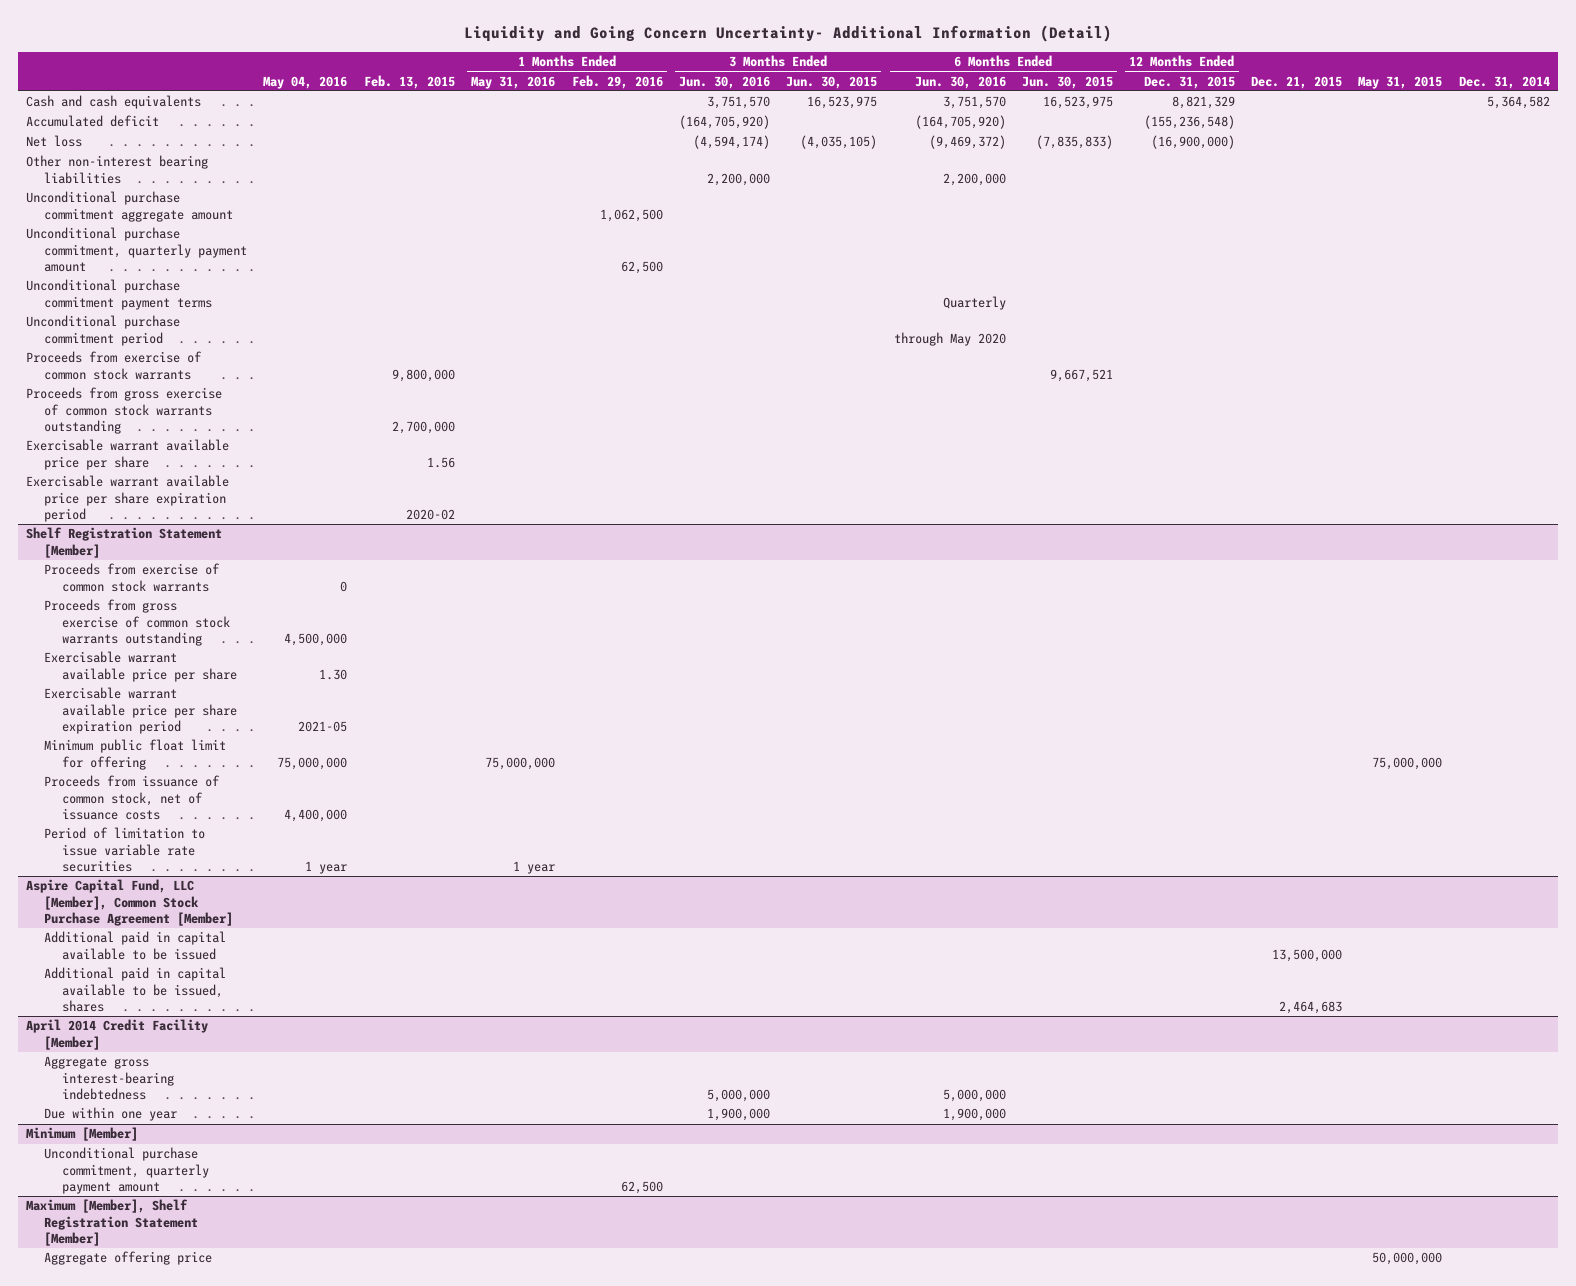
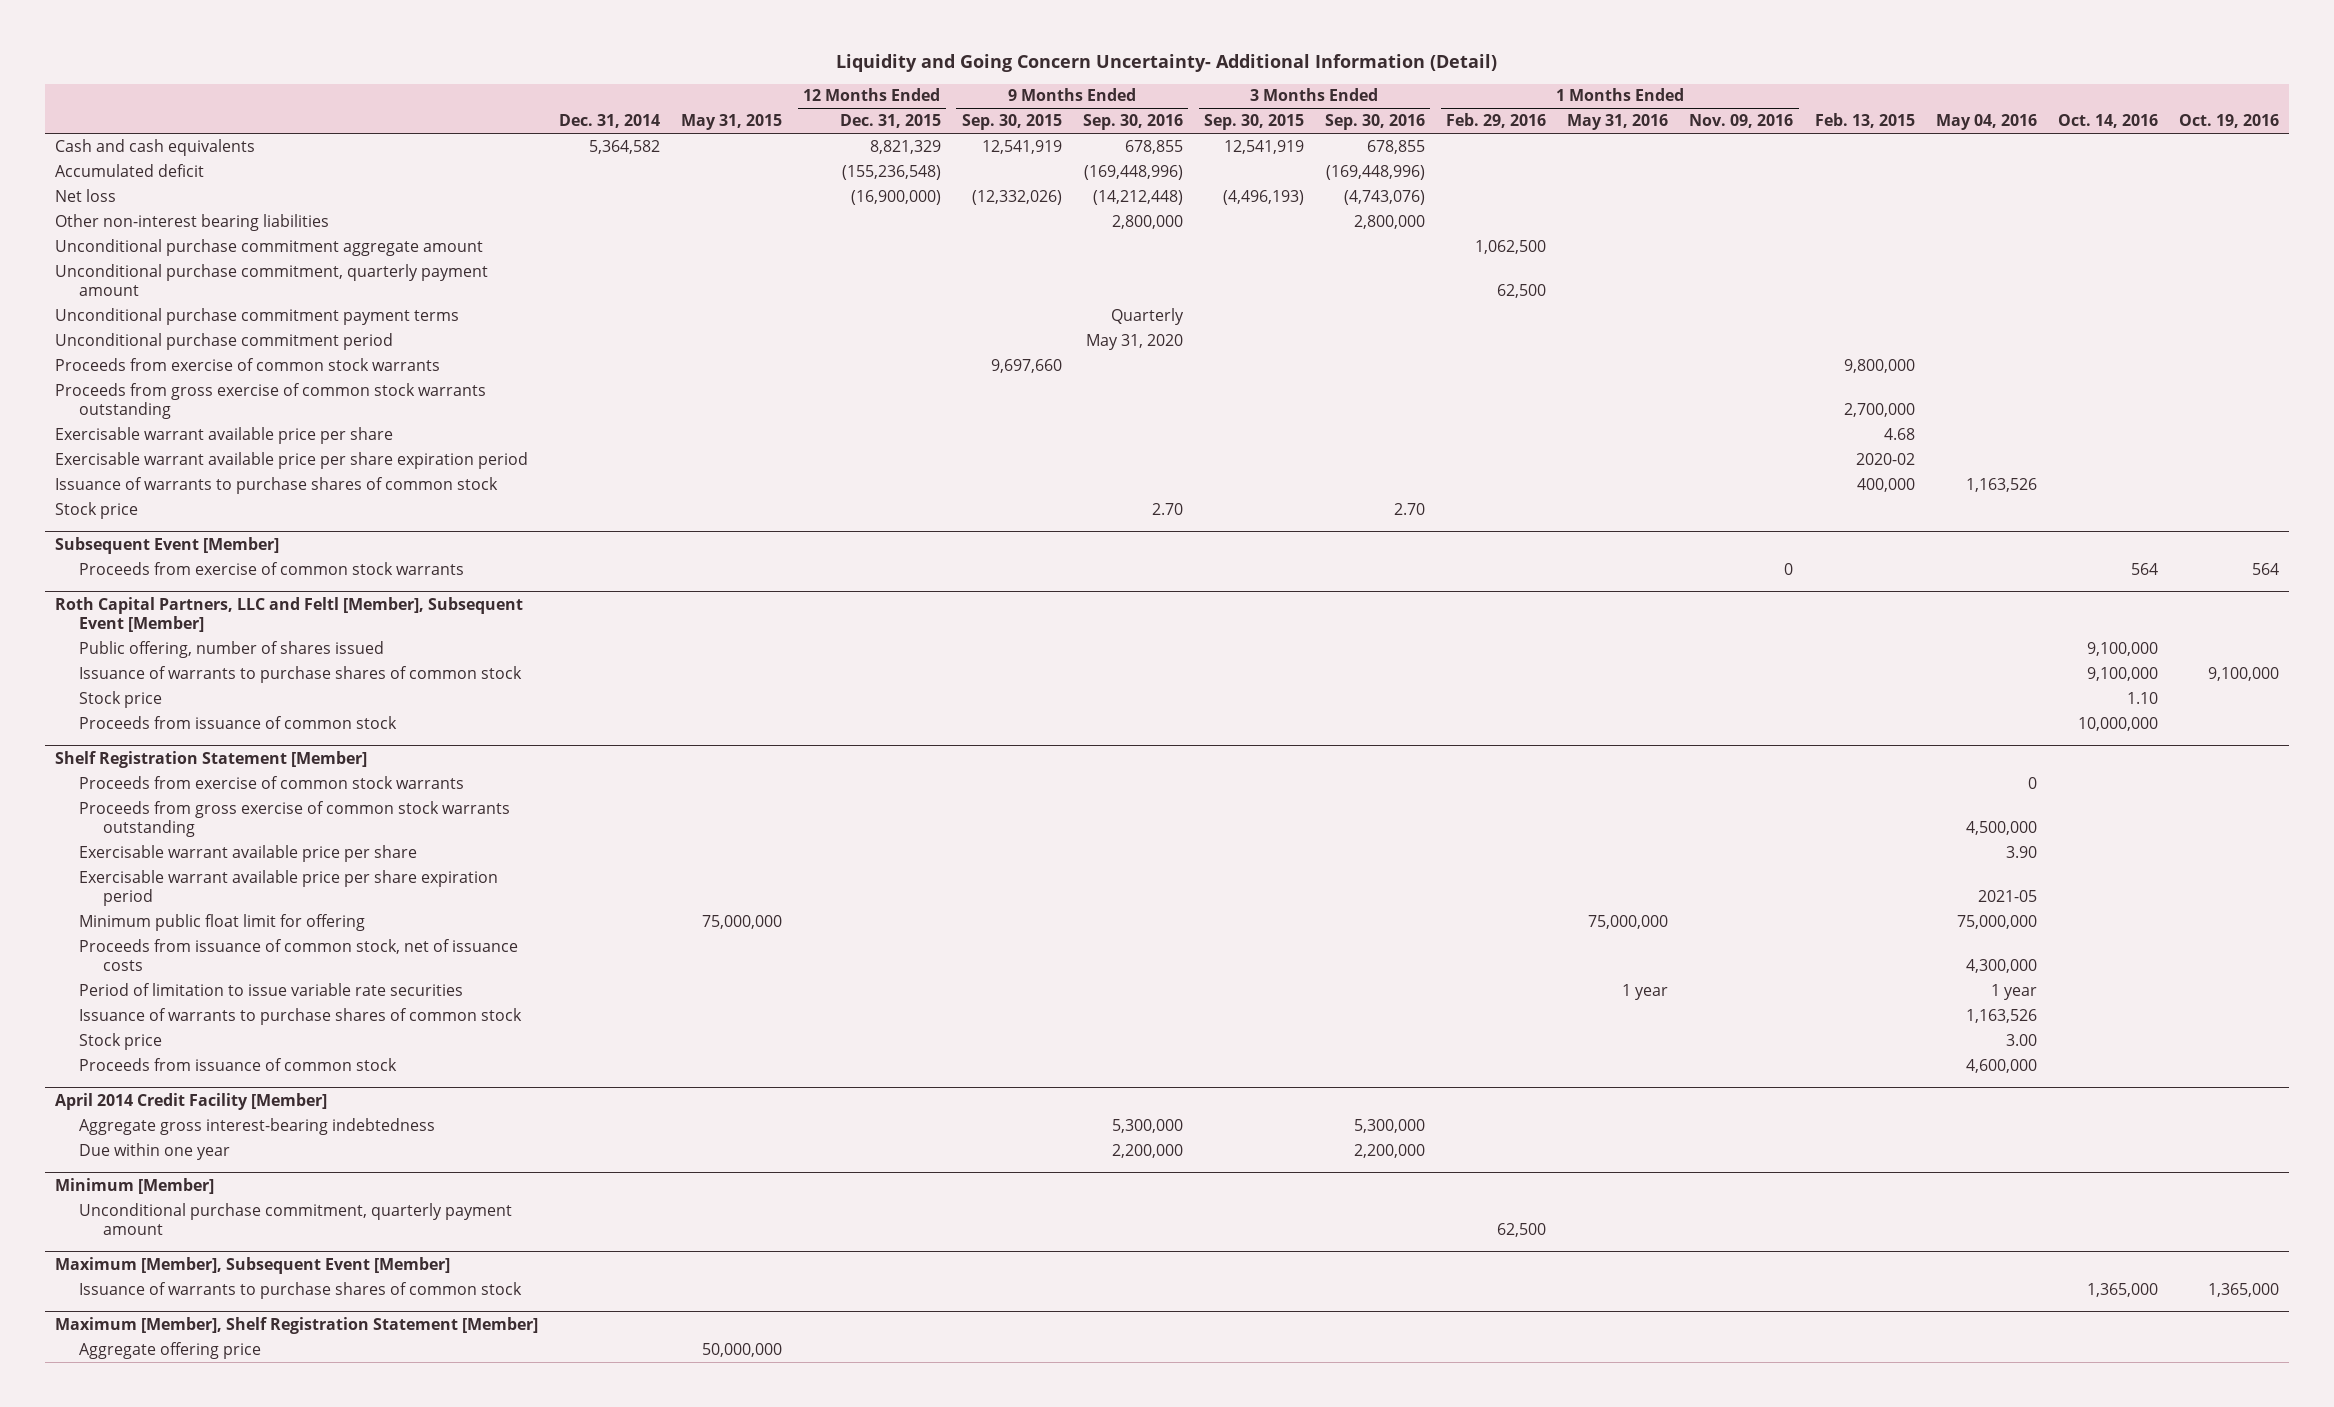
- | May 04, 2016 | Feb. 13, 2015 | 1 Months Ended May 31, 2016 | 1 Months Ended Feb. 29, 2016 | 3 Months Ended Jun. 30, 2016 | 3 Months Ended Jun. 30, 2015 | 6 Months Ended Jun. 30, 2016 | 6 Months Ended Jun. 30, 2015 | 12 Months Ended Dec. 31, 2015 | Dec. 21, 2015 | May 31, 2015 | Dec. 31, 2014
+ | Dec. 31, 2014 | May 31, 2015 | 12 Months Ended Dec. 31, 2015 | 9 Months Ended Sep. 30, 2015 | 9 Months Ended Sep. 30, 2016 | 3 Months Ended Sep. 30, 2015 | 3 Months Ended Sep. 30, 2016 | 1 Months Ended Feb. 29, 2016 | 1 Months Ended May 31, 2016 | 1 Months Ended Nov. 09, 2016 | Feb. 13, 2015 | May 04, 2016 | Oct. 14, 2016 | Oct. 19, 2016
- Exercisable warrant available price per share | | 1.56 | | | | | | | | | |
+ Exercisable warrant available price per share | | | | | | | | | | | 4.68 | | |
+ Issuance of warrants to purchase shares of common stock | | | | | | | | | | | 400,000 | 1,163,526 | |
+ Stock price | | | | | 2.70 | | 2.70 | | | | | | |
+ Subsequent Event [Member]
+ Proceeds from exercise of common stock warrants | | | | | | | | | | 0 | | | 564 | 564
+ Roth Capital Partners, LLC and Feltl [Member], Subsequent Event [Member]
+ Public offering, number of shares issued | | | | | | | | | | | | | 9,100,000 |
+ Issuance of warrants to purchase shares of common stock | | | | | | | | | | | | | 9,100,000 | 9,100,000
+ Stock price | | | | | | | | | | | | | 1.10 |
+ Proceeds from issuance of common stock | | | | | | | | | | | | | 10,000,000 |
@ Shelf Registration Statement [Member]
- Exercisable warrant available price per share | 1.30 | | | | | | | | | | |
+ Exercisable warrant available price per share | | | | | | | | | | | | 3.90 | |
- Proceeds from issuance of common stock, net of issuance costs | 4,400,000 | | | | | | | | | | |
+ Proceeds from issuance of common stock, net of issuance costs | | | | | | | | | | | | 4,300,000 | |
- Aspire Capital Fund, LLC [Member], Common Stock Purchase Agreement [Member]
- Additional paid in capital available to be issued | | | | | | | | | | 13,500,000 | |
- Additional paid in capital available to be issued, shares | | | | | | | | | | 2,464,683 | |
@ Shelf Registration Statement [Member]
+ Issuance of warrants to purchase shares of common stock | | | | | | | | | | | | 1,163,526 | |
+ Stock price | | | | | | | | | | | | 3.00 | |
+ Proceeds from issuance of common stock | | | | | | | | | | | | 4,600,000 | |
+ Maximum [Member], Subsequent Event [Member]
+ Issuance of warrants to purchase shares of common stock | | | | | | | | | | | | | 1,365,000 | 1,365,000

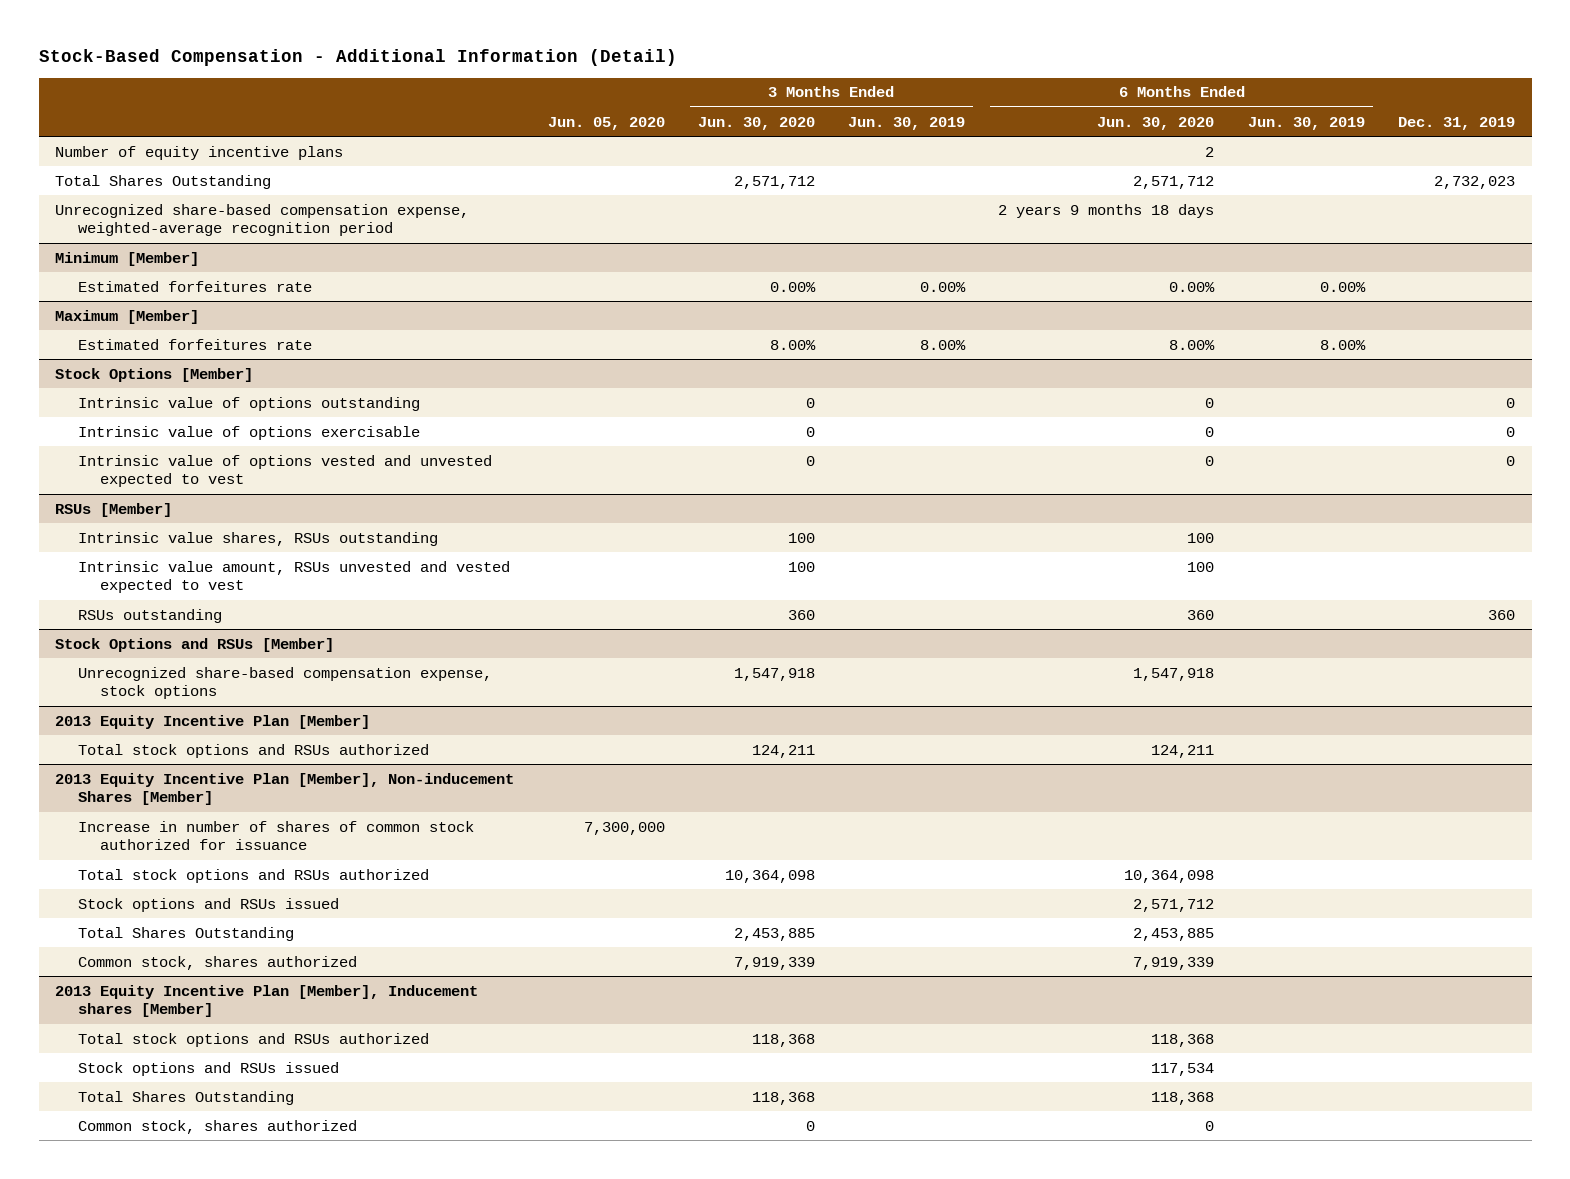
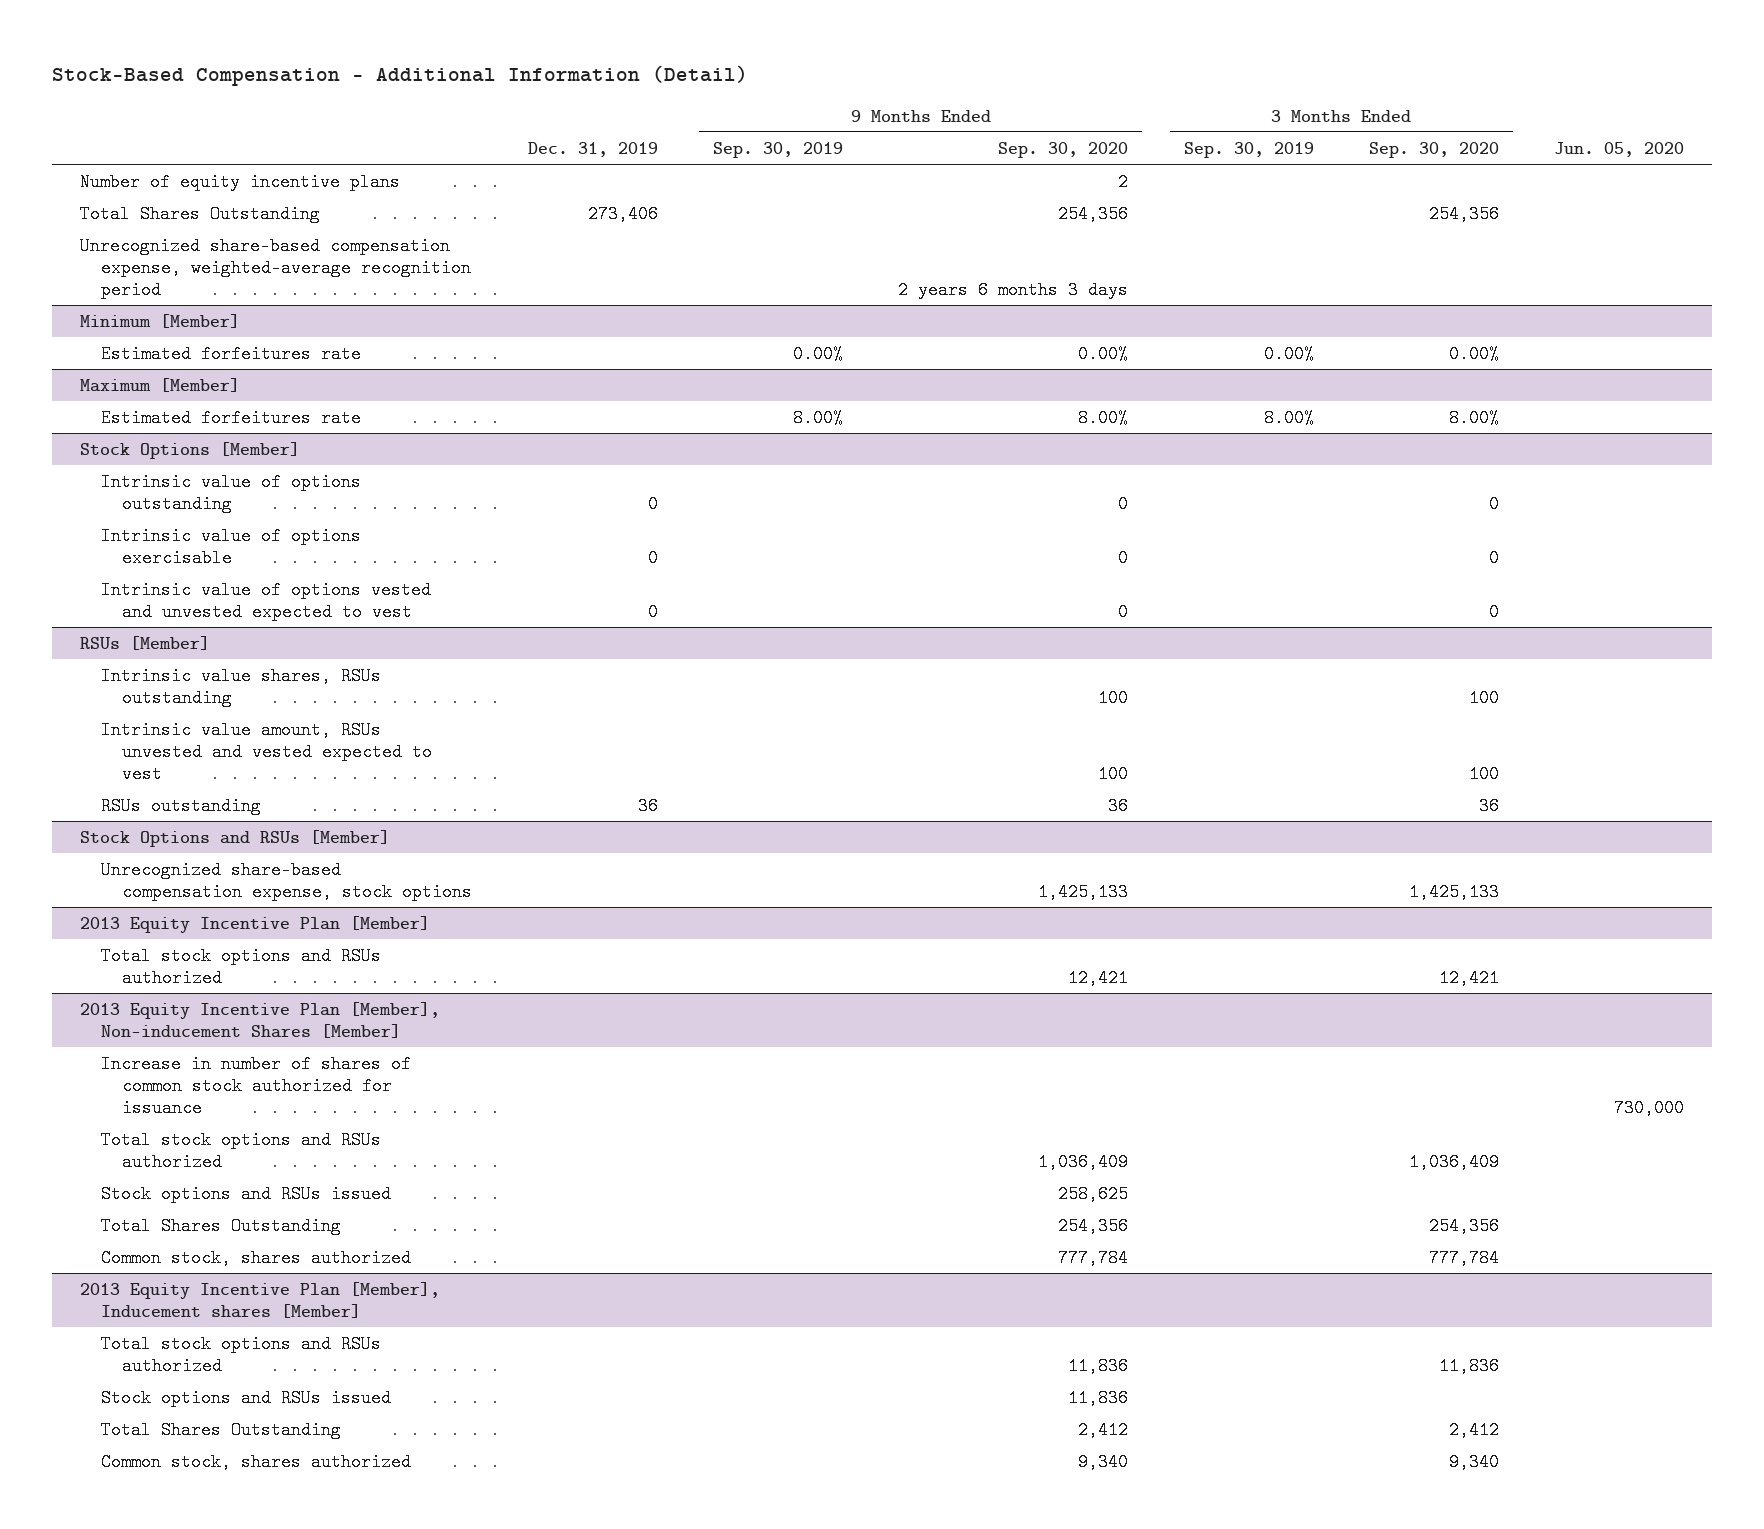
- | Jun. 05, 2020 | 3 Months Ended Jun. 30, 2020 | 3 Months Ended Jun. 30, 2019 | 6 Months Ended Jun. 30, 2020 | 6 Months Ended Jun. 30, 2019 | Dec. 31, 2019
+ | Dec. 31, 2019 | 9 Months Ended Sep. 30, 2019 | 9 Months Ended Sep. 30, 2020 | 3 Months Ended Sep. 30, 2019 | 3 Months Ended Sep. 30, 2020 | Jun. 05, 2020
- Total Shares Outstanding | | 2,571,712 | | 2,571,712 | | 2,732,023
+ Total Shares Outstanding | 273,406 | | 254,356 | | 254,356 |
@ RSUs [Member]
- RSUs outstanding | | 360 | | 360 | | 360
+ RSUs outstanding | 36 | | 36 | | 36 |
@ 2013 Equity Incentive Plan [Member], Non-inducement Shares [Member]
- Increase in number of shares of common stock authorized for issuance | 7,300,000 | | | | |
+ Increase in number of shares of common stock authorized for issuance | | | | | | 730,000

